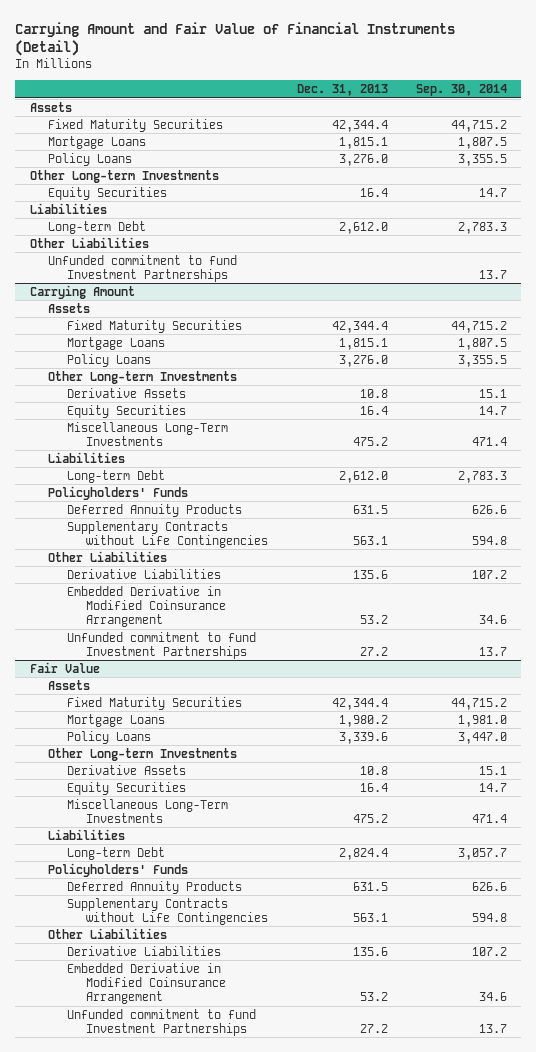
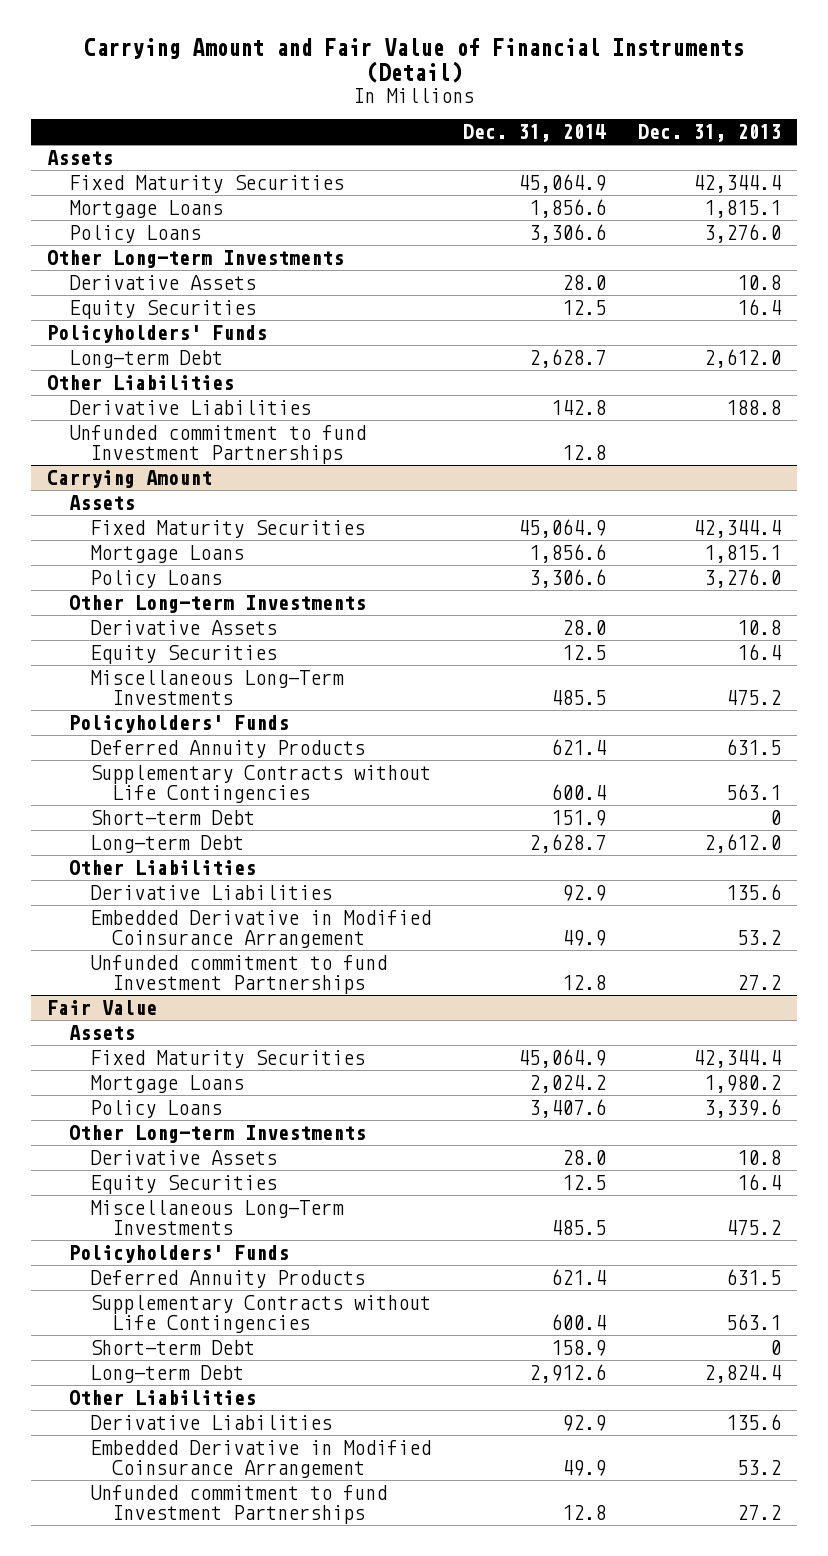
- | Dec. 31, 2013 | Sep. 30, 2014
+ | Dec. 31, 2014 | Dec. 31, 2013
+ Derivative Assets | 28.0 | 10.8
- Liabilities
+ Policyholders' Funds
+ Derivative Liabilities | 142.8 | 188.8
@ Carrying Amount
- Liabilities
+ Short-term Debt | 151.9 | 0
moved down: Long-term Debt | 2,628.7 | 2,612.0
@ Fair Value
- Liabilities
+ Short-term Debt | 158.9 | 0
moved down: Long-term Debt | 2,912.6 | 2,824.4

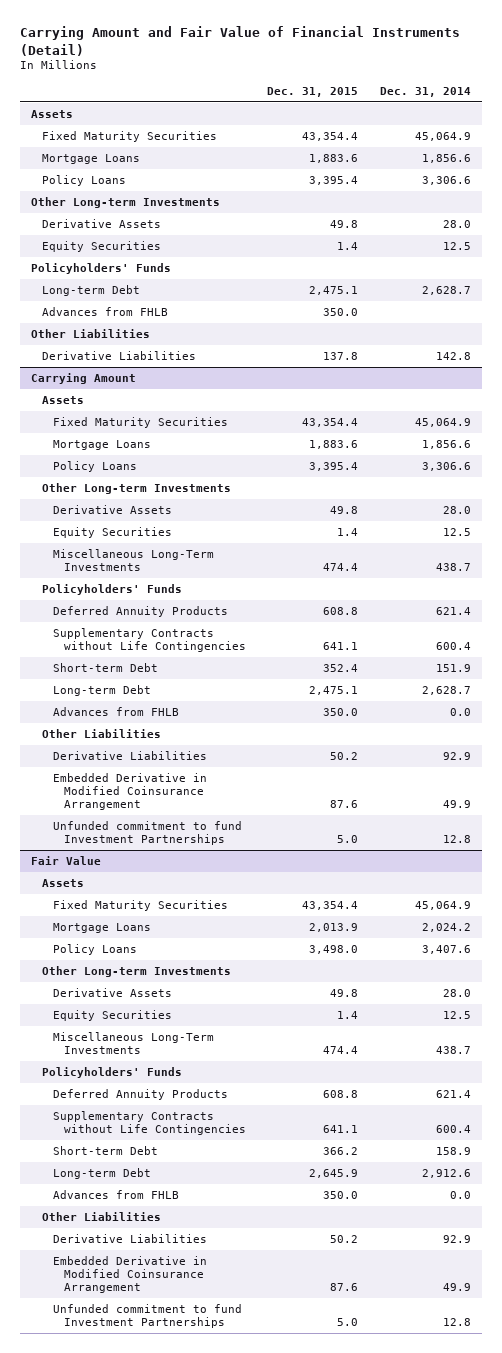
- | Dec. 31, 2014 | Dec. 31, 2013
+ | Dec. 31, 2015 | Dec. 31, 2014
+ Advances from FHLB | 350.0 |
- Unfunded commitment to fund Investment Partnerships | 12.8 |
@ Carrying Amount
- Miscellaneous Long-Term Investments | 485.5 | 475.2
+ Miscellaneous Long-Term Investments | 474.4 | 438.7
+ Advances from FHLB | 350.0 | 0.0
@ Fair Value
- Miscellaneous Long-Term Investments | 485.5 | 475.2
+ Miscellaneous Long-Term Investments | 474.4 | 438.7
+ Advances from FHLB | 350.0 | 0.0

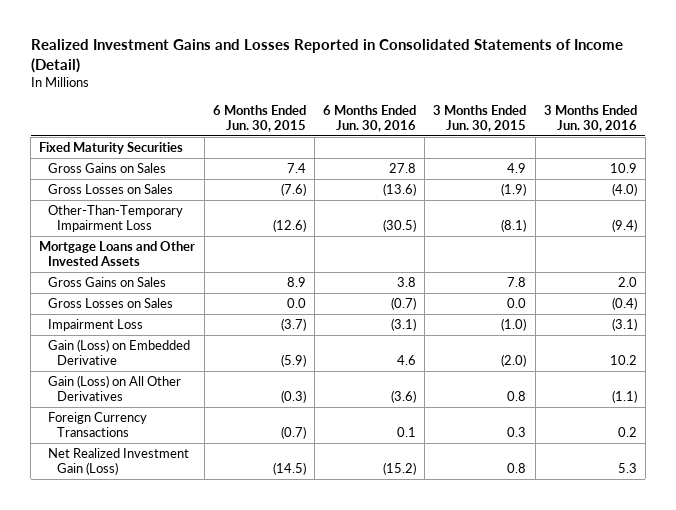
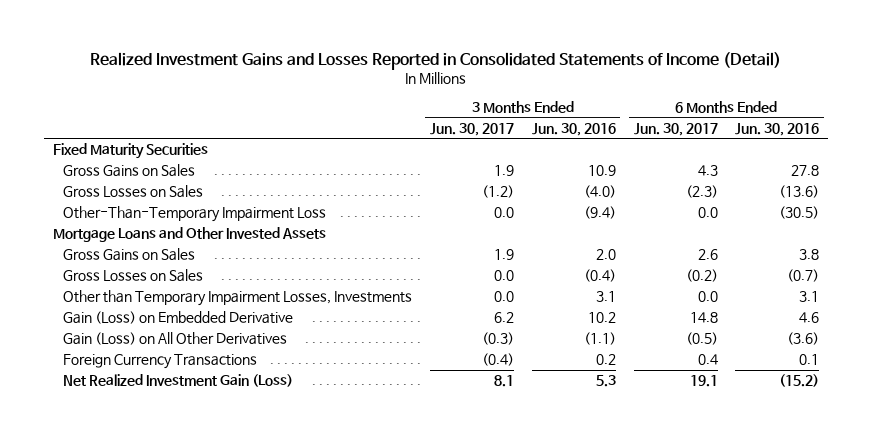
- | 6 Months Ended Jun. 30, 2015 | 6 Months Ended Jun. 30, 2016 | 3 Months Ended Jun. 30, 2015 | 3 Months Ended Jun. 30, 2016
+ | 3 Months Ended Jun. 30, 2017 | 3 Months Ended Jun. 30, 2016 | 6 Months Ended Jun. 30, 2017 | 6 Months Ended Jun. 30, 2016
- Impairment Loss | (3.7) | (3.1) | (1.0) | (3.1)
+ Other than Temporary Impairment Losses, Investments | 0.0 | 3.1 | 0.0 | 3.1

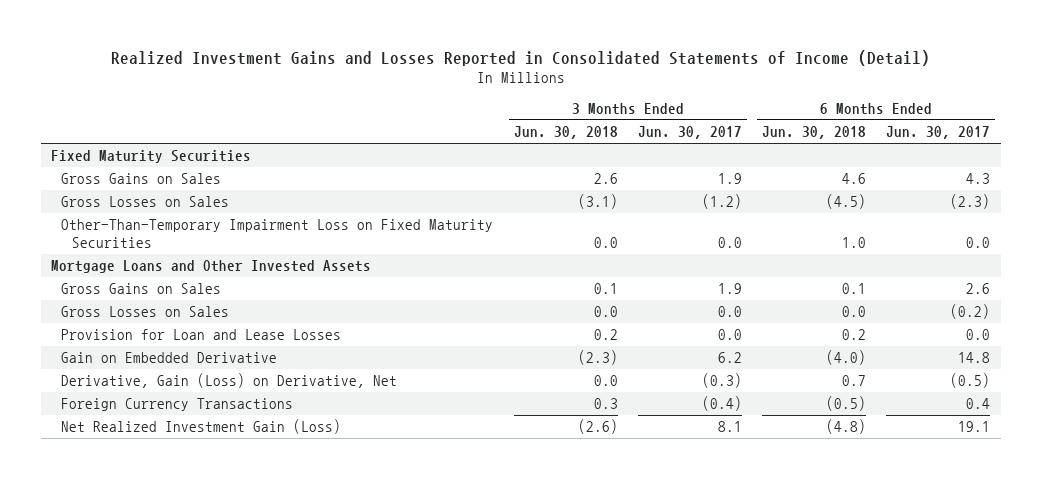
- | 3 Months Ended Jun. 30, 2017 | 3 Months Ended Jun. 30, 2016 | 6 Months Ended Jun. 30, 2017 | 6 Months Ended Jun. 30, 2016
+ | 3 Months Ended Jun. 30, 2018 | 3 Months Ended Jun. 30, 2017 | 6 Months Ended Jun. 30, 2018 | 6 Months Ended Jun. 30, 2017
- Other-Than-Temporary Impairment Loss | 0.0 | (9.4) | 0.0 | (30.5)
+ Other-Than-Temporary Impairment Loss on Fixed Maturity Securities | 0.0 | 0.0 | 1.0 | 0.0
- Other than Temporary Impairment Losses, Investments | 0.0 | 3.1 | 0.0 | 3.1
- Gain (Loss) on Embedded Derivative | 6.2 | 10.2 | 14.8 | 4.6
- Gain (Loss) on All Other Derivatives | (0.3) | (1.1) | (0.5) | (3.6)
+ Provision for Loan and Lease Losses | 0.2 | 0.0 | 0.2 | 0.0
+ Gain on Embedded Derivative | (2.3) | 6.2 | (4.0) | 14.8
+ Derivative, Gain (Loss) on Derivative, Net | 0.0 | (0.3) | 0.7 | (0.5)

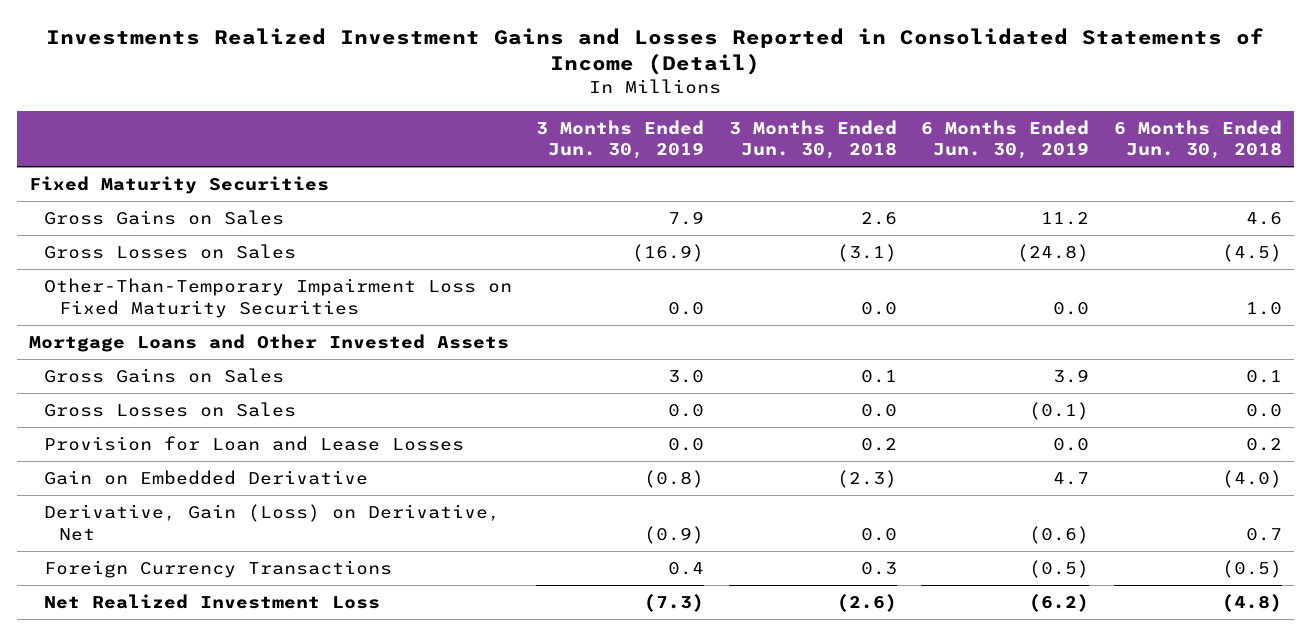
- Realized Investment Gains and Losses Reported in Consolidated Statements of Income (Detail)
+ Investments Realized Investment Gains and Losses Reported in Consolidated Statements of Income (Detail)
- | 3 Months Ended Jun. 30, 2018 | 3 Months Ended Jun. 30, 2017 | 6 Months Ended Jun. 30, 2018 | 6 Months Ended Jun. 30, 2017
+ | 3 Months Ended Jun. 30, 2019 | 3 Months Ended Jun. 30, 2018 | 6 Months Ended Jun. 30, 2019 | 6 Months Ended Jun. 30, 2018
- Net Realized Investment Gain (Loss) | (2.6) | 8.1 | (4.8) | 19.1
+ Net Realized Investment Loss | (7.3) | (2.6) | (6.2) | (4.8)

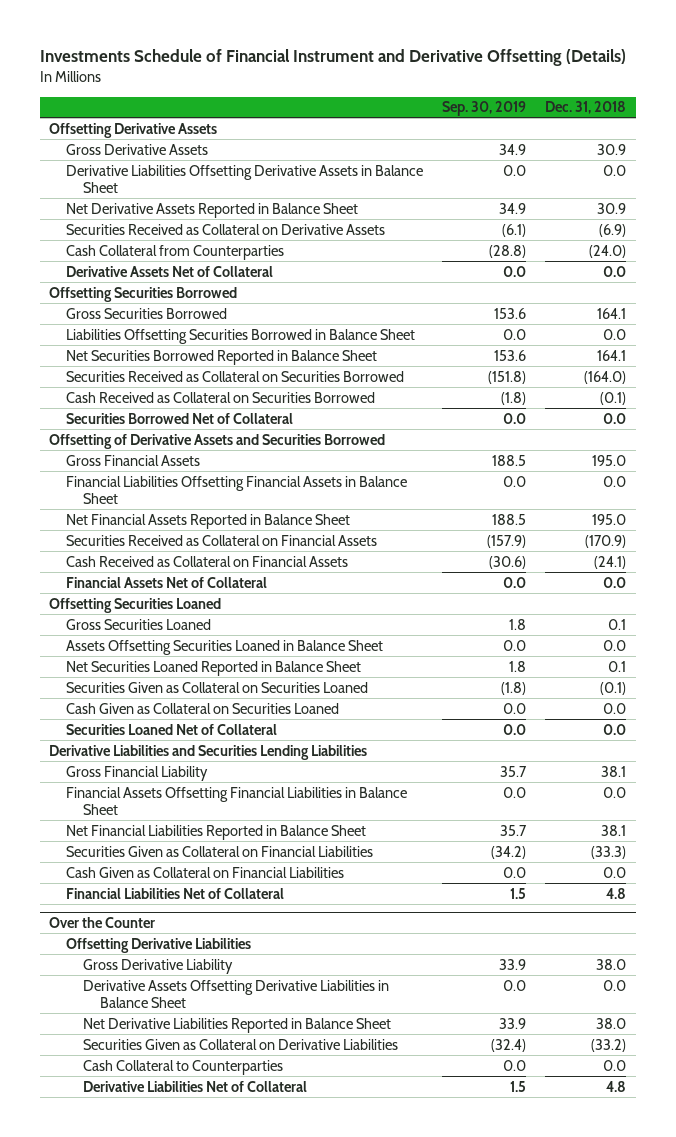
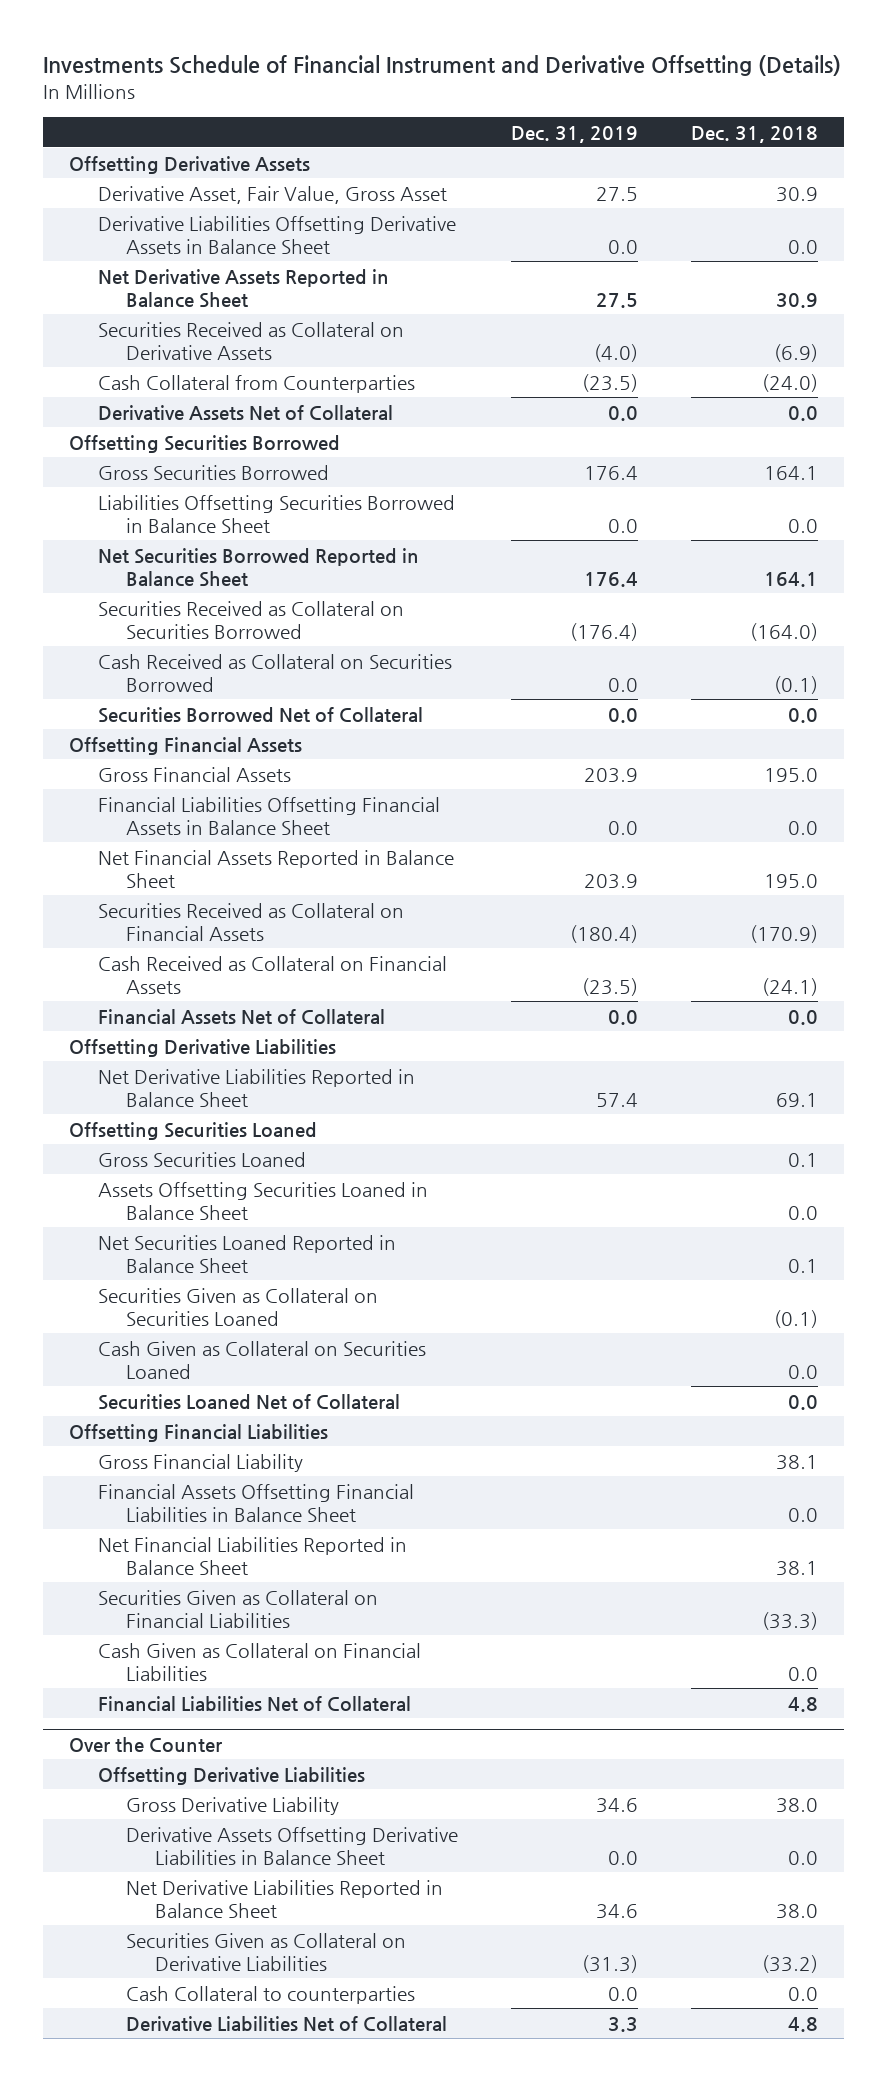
- | Sep. 30, 2019 | Dec. 31, 2018
+ | Dec. 31, 2019 | Dec. 31, 2018
- Gross Derivative Assets | 34.9 | 30.9
+ Derivative Asset, Fair Value, Gross Asset | 27.5 | 30.9
- Offsetting of Derivative Assets and Securities Borrowed
+ Offsetting Financial Assets
+ Offsetting Derivative Liabilities
+ Net Derivative Liabilities Reported in Balance Sheet | 57.4 | 69.1
- Derivative Liabilities and Securities Lending Liabilities
+ Offsetting Financial Liabilities
@ Over the Counter
- Cash Collateral to Counterparties | 0.0 | 0.0
+ Cash Collateral to counterparties | 0.0 | 0.0

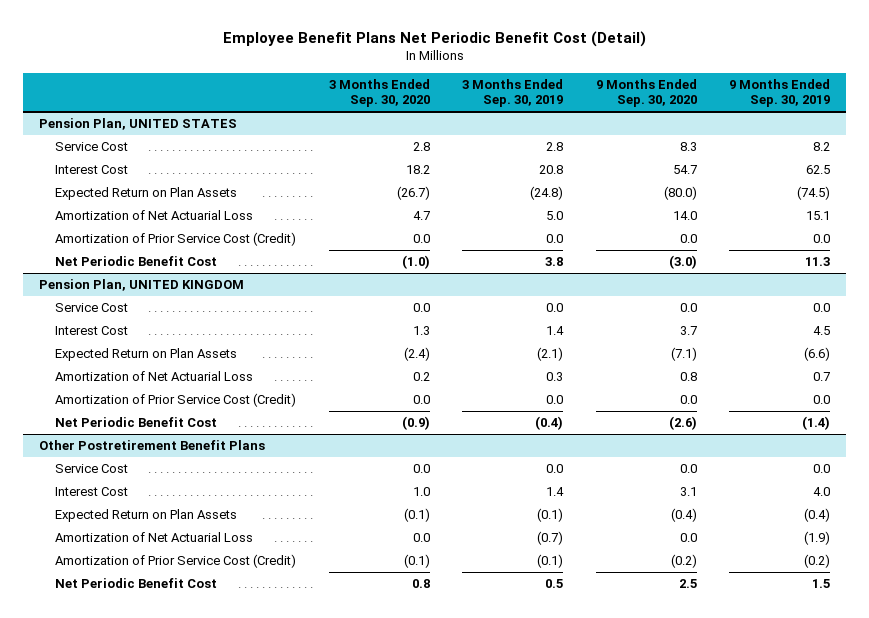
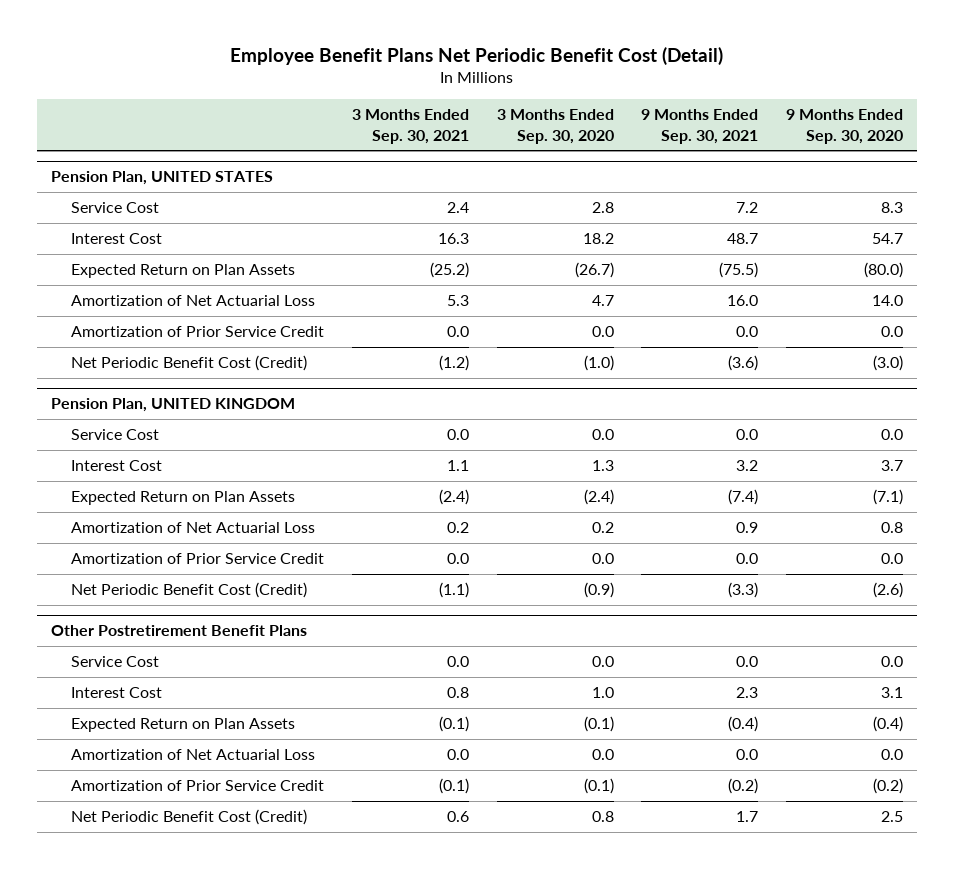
- | 3 Months Ended Sep. 30, 2020 | 3 Months Ended Sep. 30, 2019 | 9 Months Ended Sep. 30, 2020 | 9 Months Ended Sep. 30, 2019
+ | 3 Months Ended Sep. 30, 2021 | 3 Months Ended Sep. 30, 2020 | 9 Months Ended Sep. 30, 2021 | 9 Months Ended Sep. 30, 2020
@ Pension Plan, UNITED STATES
- Amortization of Prior Service Cost (Credit) | 0.0 | 0.0 | 0.0 | 0.0
- Net Periodic Benefit Cost | (1.0) | 3.8 | (3.0) | 11.3
+ Amortization of Prior Service Credit | 0.0 | 0.0 | 0.0 | 0.0
+ Net Periodic Benefit Cost (Credit) | (1.2) | (1.0) | (3.6) | (3.0)
@ Pension Plan, UNITED KINGDOM
- Amortization of Prior Service Cost (Credit) | 0.0 | 0.0 | 0.0 | 0.0
- Net Periodic Benefit Cost | (0.9) | (0.4) | (2.6) | (1.4)
+ Amortization of Prior Service Credit | 0.0 | 0.0 | 0.0 | 0.0
+ Net Periodic Benefit Cost (Credit) | (1.1) | (0.9) | (3.3) | (2.6)
@ Other Postretirement Benefit Plans
- Amortization of Prior Service Cost (Credit) | (0.1) | (0.1) | (0.2) | (0.2)
- Net Periodic Benefit Cost | 0.8 | 0.5 | 2.5 | 1.5
+ Amortization of Prior Service Credit | (0.1) | (0.1) | (0.2) | (0.2)
+ Net Periodic Benefit Cost (Credit) | 0.6 | 0.8 | 1.7 | 2.5

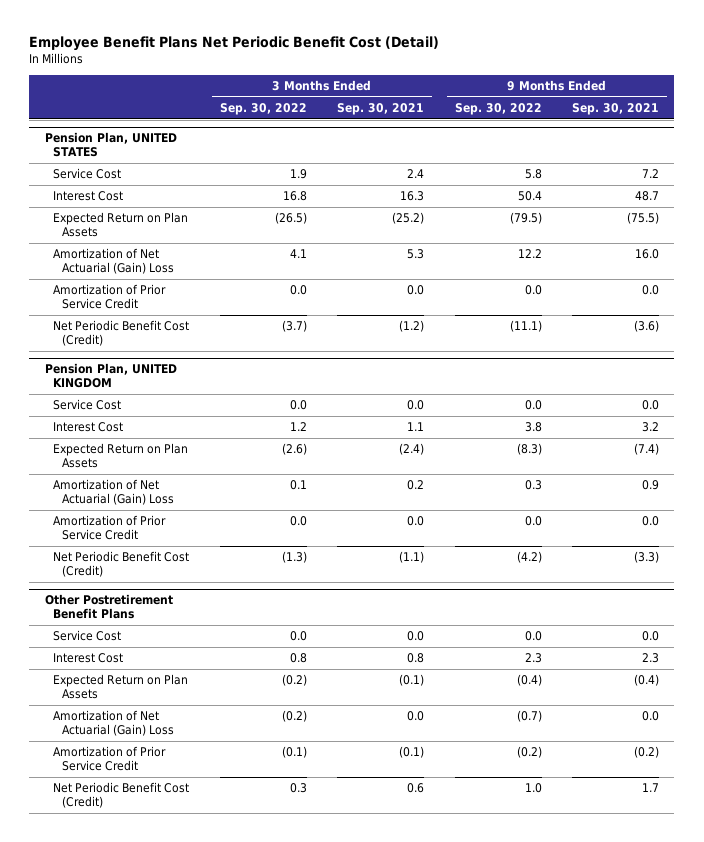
- | 3 Months Ended Sep. 30, 2021 | 3 Months Ended Sep. 30, 2020 | 9 Months Ended Sep. 30, 2021 | 9 Months Ended Sep. 30, 2020
+ | 3 Months Ended Sep. 30, 2022 | 3 Months Ended Sep. 30, 2021 | 9 Months Ended Sep. 30, 2022 | 9 Months Ended Sep. 30, 2021
@ Pension Plan, UNITED STATES
- Amortization of Net Actuarial Loss | 5.3 | 4.7 | 16.0 | 14.0
+ Amortization of Net Actuarial (Gain) Loss | 4.1 | 5.3 | 12.2 | 16.0
@ Pension Plan, UNITED KINGDOM
- Amortization of Net Actuarial Loss | 0.2 | 0.2 | 0.9 | 0.8
+ Amortization of Net Actuarial (Gain) Loss | 0.1 | 0.2 | 0.3 | 0.9
@ Other Postretirement Benefit Plans
- Amortization of Net Actuarial Loss | 0.0 | 0.0 | 0.0 | 0.0
+ Amortization of Net Actuarial (Gain) Loss | (0.2) | 0.0 | (0.7) | 0.0

